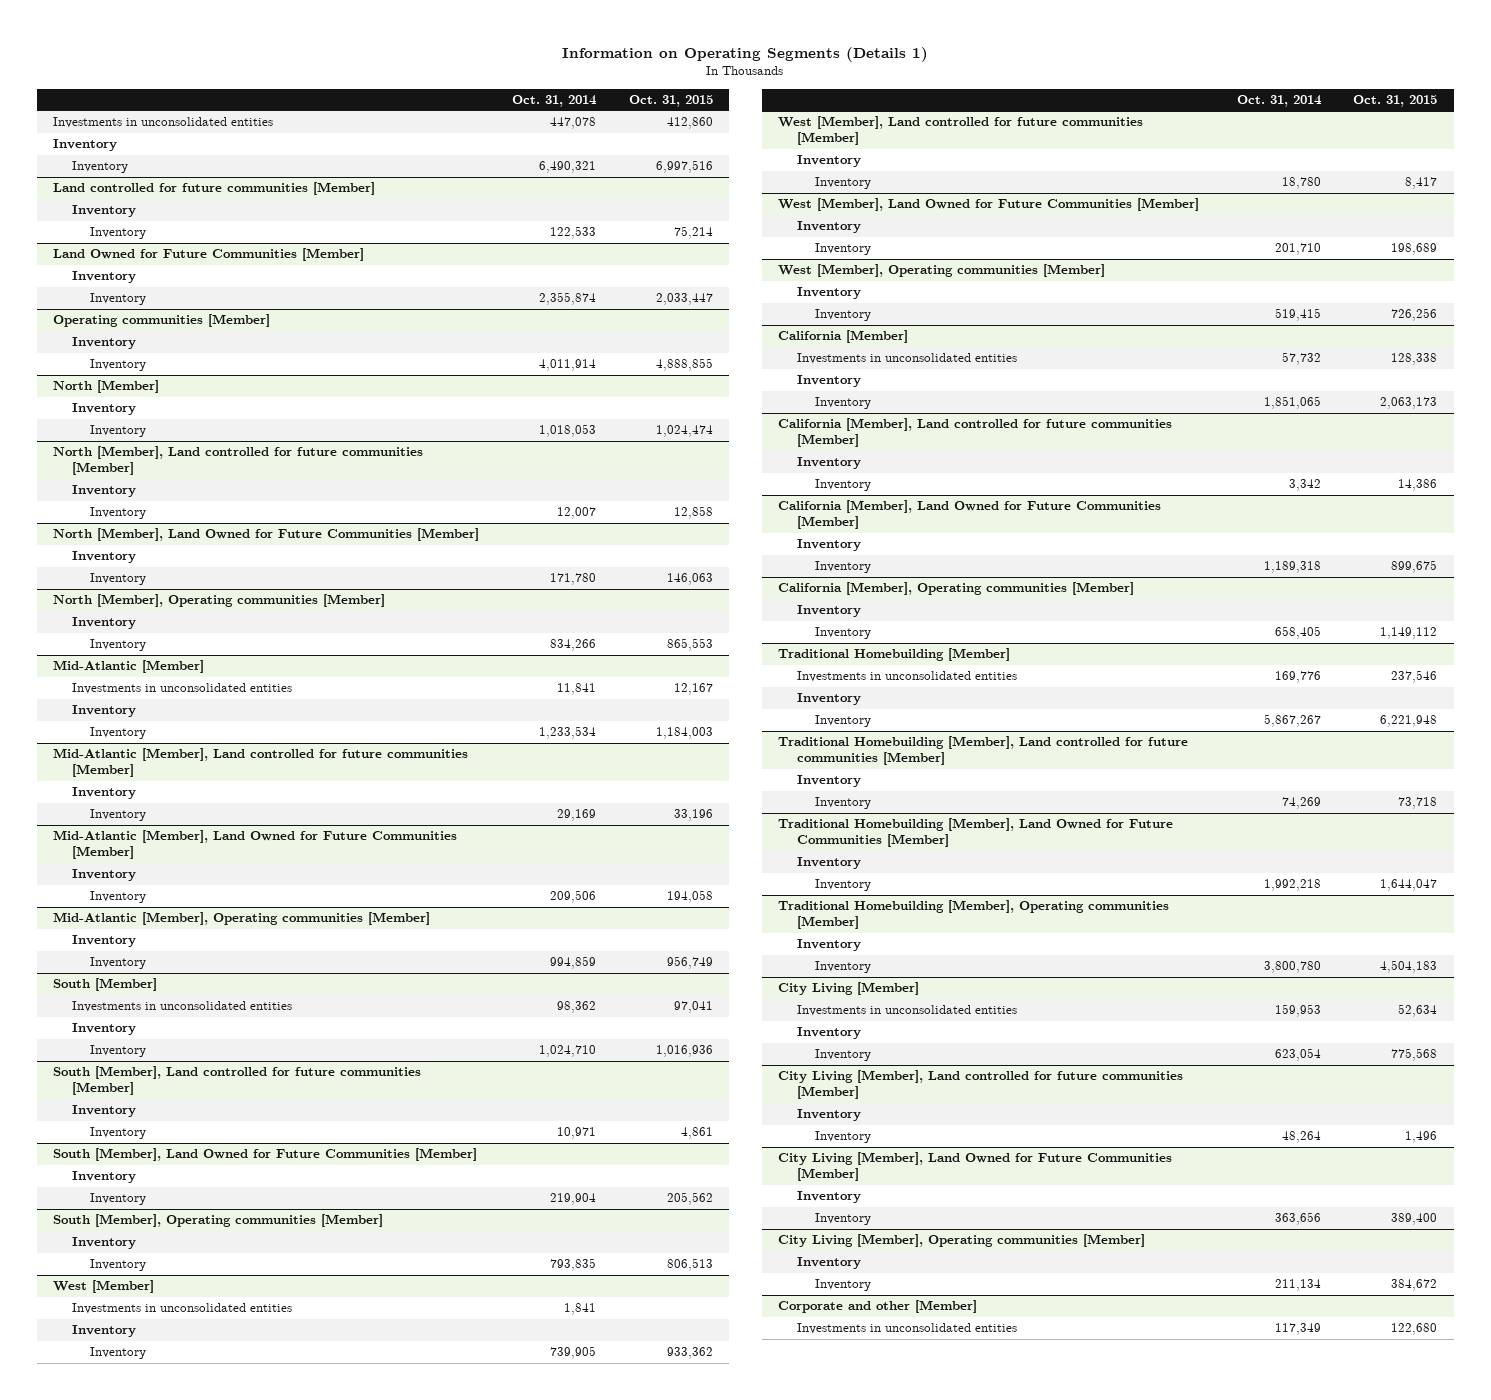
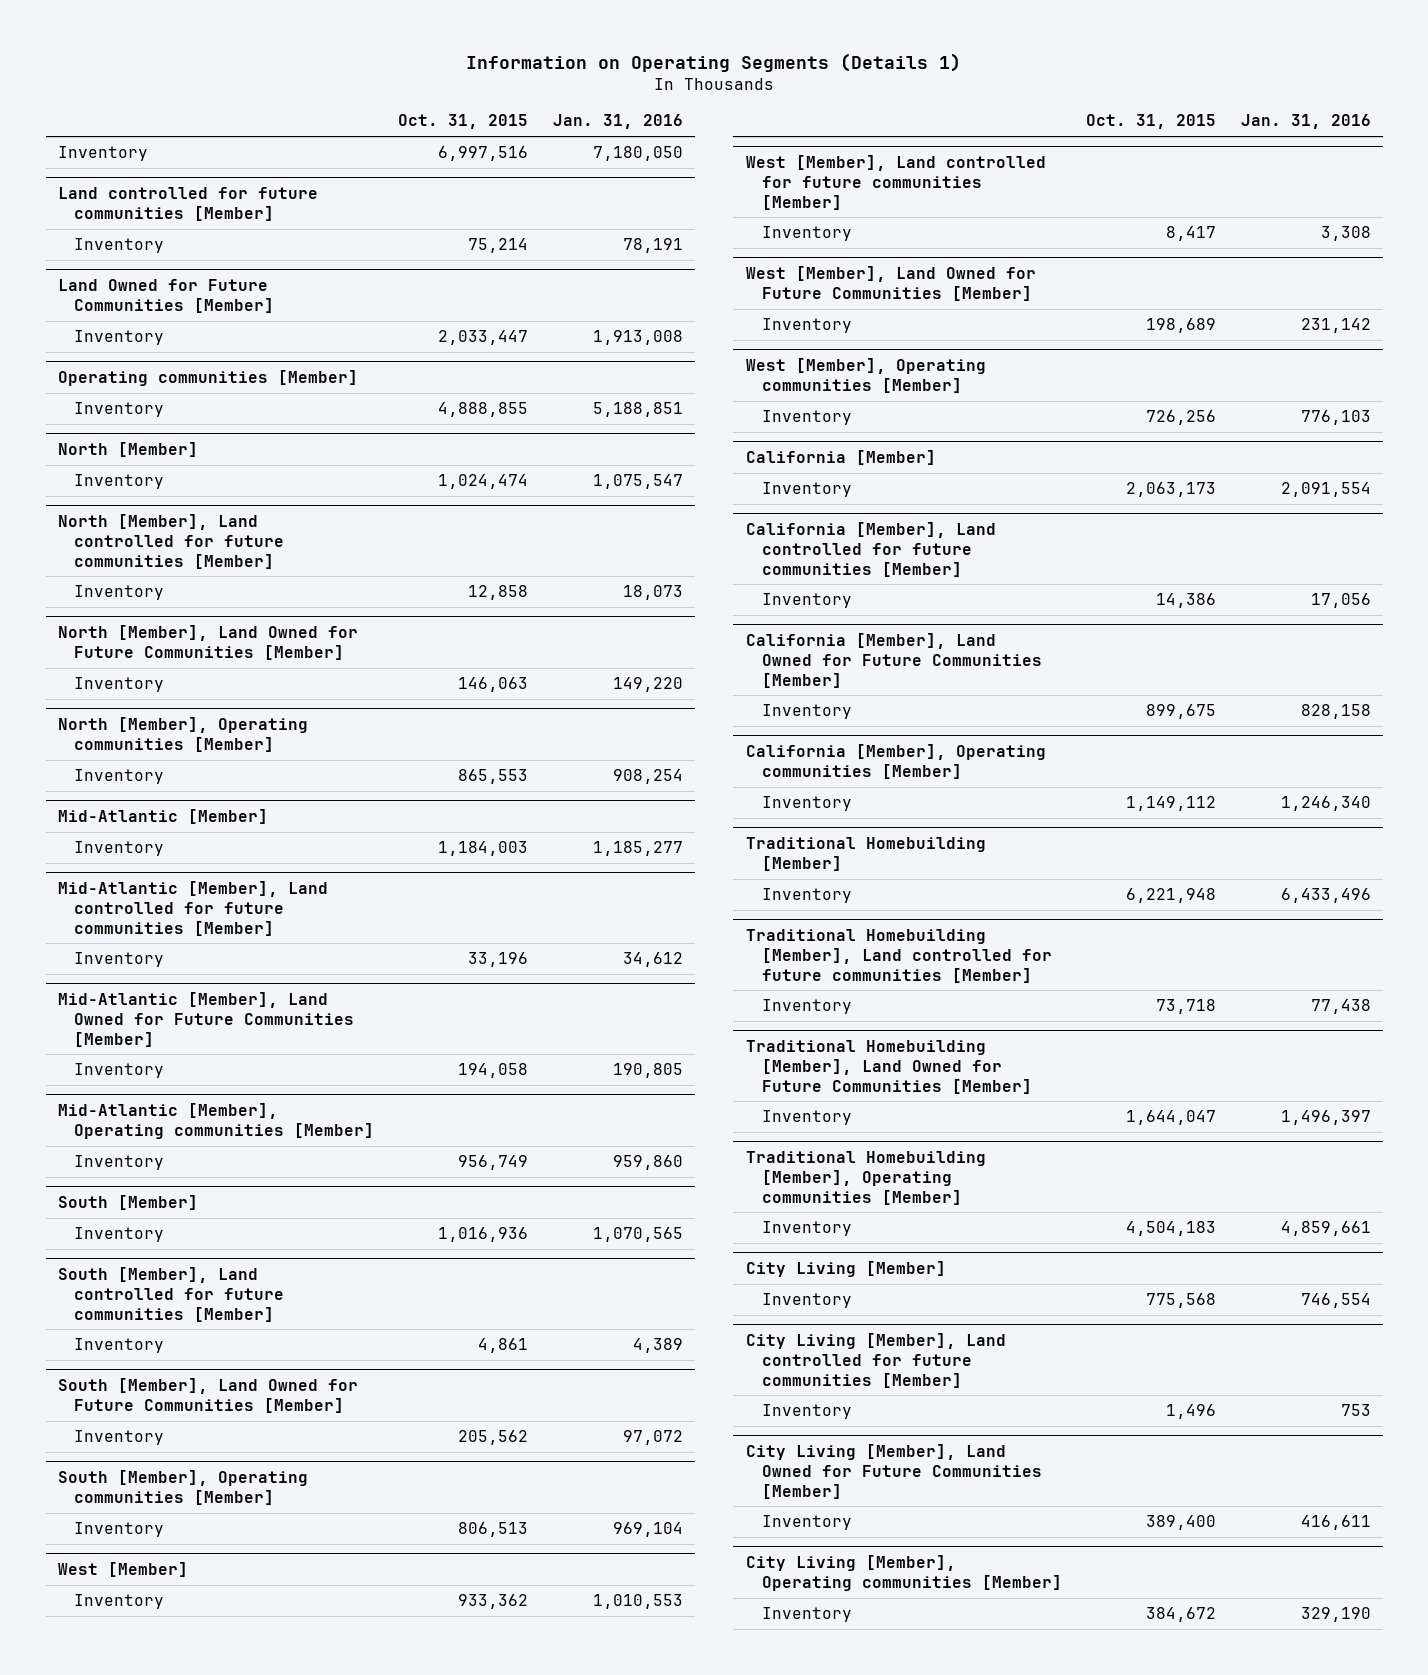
- | Oct. 31, 2014 | Oct. 31, 2015
+ | Oct. 31, 2015 | Jan. 31, 2016
- Investments in unconsolidated entities | 447,078 | 412,860
- Inventory
@ Land controlled for future communities [Member]
- Inventory
@ Land Owned for Future Communities [Member]
- Inventory
@ Operating communities [Member]
- Inventory
@ North [Member]
- Inventory
@ North [Member], Land controlled for future communities [Member]
- Inventory
@ North [Member], Land Owned for Future Communities [Member]
- Inventory
@ North [Member], Operating communities [Member]
- Inventory
@ Mid-Atlantic [Member]
- Investments in unconsolidated entities | 11,841 | 12,167
- Inventory
@ Mid-Atlantic [Member], Land controlled for future communities [Member]
- Inventory
@ Mid-Atlantic [Member], Land Owned for Future Communities [Member]
- Inventory
@ Mid-Atlantic [Member], Operating communities [Member]
- Inventory
@ South [Member]
- Investments in unconsolidated entities | 98,362 | 97,041
- Inventory
@ South [Member], Land controlled for future communities [Member]
- Inventory
@ South [Member], Land Owned for Future Communities [Member]
- Inventory
@ South [Member], Operating communities [Member]
- Inventory
@ West [Member]
- Investments in unconsolidated entities | 1,841 |
- Inventory
@ West [Member], Land controlled for future communities [Member]
- Inventory
@ West [Member], Land Owned for Future Communities [Member]
- Inventory
@ West [Member], Operating communities [Member]
- Inventory
@ California [Member]
- Investments in unconsolidated entities | 57,732 | 128,338
- Inventory
@ California [Member], Land controlled for future communities [Member]
- Inventory
@ California [Member], Land Owned for Future Communities [Member]
- Inventory
@ California [Member], Operating communities [Member]
- Inventory
@ Traditional Homebuilding [Member]
- Investments in unconsolidated entities | 169,776 | 237,546
- Inventory
@ Traditional Homebuilding [Member], Land controlled for future communities [Member]
- Inventory
@ Traditional Homebuilding [Member], Land Owned for Future Communities [Member]
- Inventory
@ Traditional Homebuilding [Member], Operating communities [Member]
- Inventory
@ City Living [Member]
- Investments in unconsolidated entities | 159,953 | 52,634
- Inventory
@ City Living [Member], Land controlled for future communities [Member]
- Inventory
@ City Living [Member], Land Owned for Future Communities [Member]
- Inventory
@ City Living [Member], Operating communities [Member]
- Inventory
- Corporate and other [Member]
- Investments in unconsolidated entities | 117,349 | 122,680

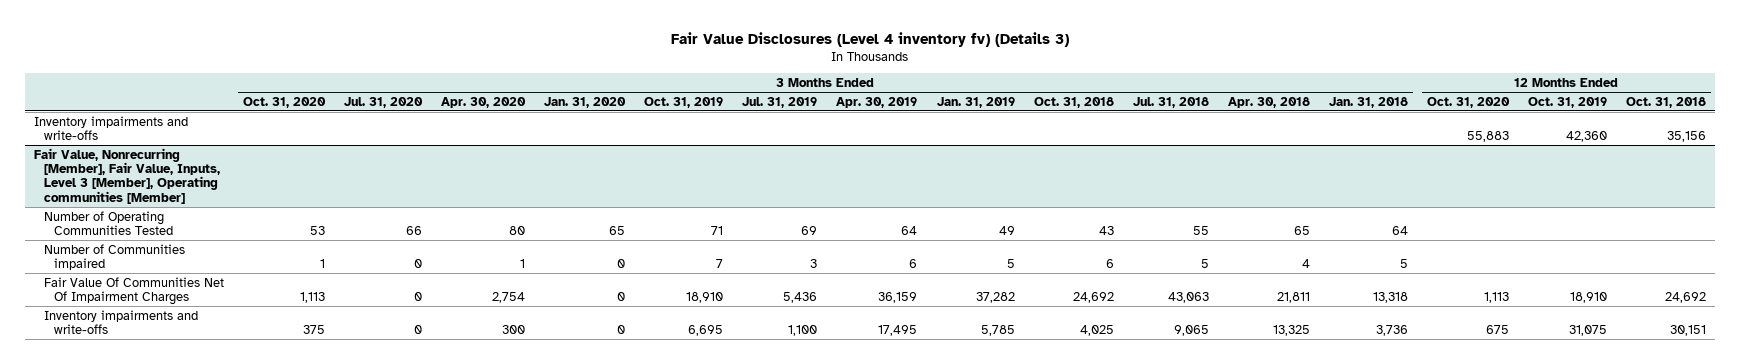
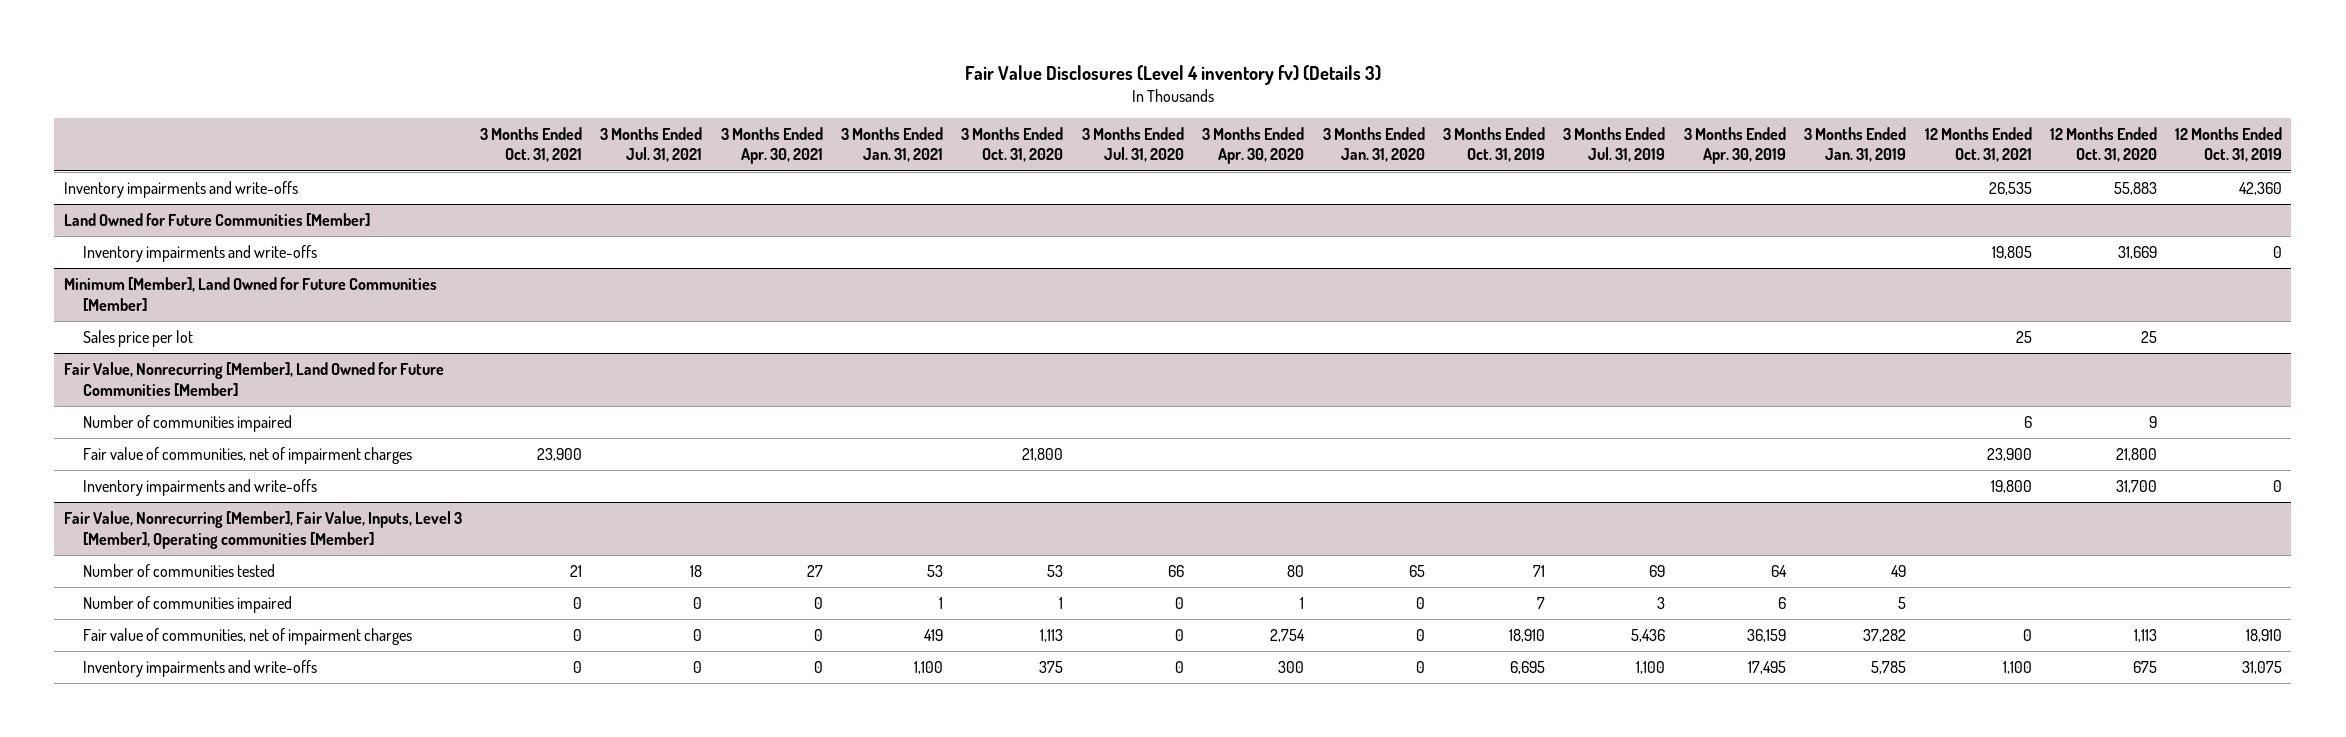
- | 3 Months Ended Oct. 31, 2020 | 3 Months Ended Jul. 31, 2020 | 3 Months Ended Apr. 30, 2020 | 3 Months Ended Jan. 31, 2020 | 3 Months Ended Oct. 31, 2019 | 3 Months Ended Jul. 31, 2019 | 3 Months Ended Apr. 30, 2019 | 3 Months Ended Jan. 31, 2019 | 3 Months Ended Oct. 31, 2018 | 3 Months Ended Jul. 31, 2018 | 3 Months Ended Apr. 30, 2018 | 3 Months Ended Jan. 31, 2018 | 12 Months Ended Oct. 31, 2020 | 12 Months Ended Oct. 31, 2019 | 12 Months Ended Oct. 31, 2018
+ | 3 Months Ended Oct. 31, 2021 | 3 Months Ended Jul. 31, 2021 | 3 Months Ended Apr. 30, 2021 | 3 Months Ended Jan. 31, 2021 | 3 Months Ended Oct. 31, 2020 | 3 Months Ended Jul. 31, 2020 | 3 Months Ended Apr. 30, 2020 | 3 Months Ended Jan. 31, 2020 | 3 Months Ended Oct. 31, 2019 | 3 Months Ended Jul. 31, 2019 | 3 Months Ended Apr. 30, 2019 | 3 Months Ended Jan. 31, 2019 | 12 Months Ended Oct. 31, 2021 | 12 Months Ended Oct. 31, 2020 | 12 Months Ended Oct. 31, 2019
+ Land Owned for Future Communities [Member]
+ Inventory impairments and write-offs | | | | | | | | | | | | | 19,805 | 31,669 | 0
+ Minimum [Member], Land Owned for Future Communities [Member]
+ Sales price per lot | | | | | | | | | | | | | 25 | 25 |
+ Fair Value, Nonrecurring [Member], Land Owned for Future Communities [Member]
+ Number of communities impaired | | | | | | | | | | | | | 6 | 9 |
+ Fair value of communities, net of impairment charges | 23,900 | | | | 21,800 | | | | | | | | 23,900 | 21,800 |
+ Inventory impairments and write-offs | | | | | | | | | | | | | 19,800 | 31,700 | 0
@ Fair Value, Nonrecurring [Member], Fair Value, Inputs, Level 3 [Member], Operating communities [Member]
- Number of Operating Communities Tested | 53 | 66 | 80 | 65 | 71 | 69 | 64 | 49 | 43 | 55 | 65 | 64 | | |
- Number of Communities impaired | 1 | 0 | 1 | 0 | 7 | 3 | 6 | 5 | 6 | 5 | 4 | 5 | | |
- Fair Value Of Communities Net Of Impairment Charges | 1,113 | 0 | 2,754 | 0 | 18,910 | 5,436 | 36,159 | 37,282 | 24,692 | 43,063 | 21,811 | 13,318 | 1,113 | 18,910 | 24,692
+ Number of communities tested | 21 | 18 | 27 | 53 | 53 | 66 | 80 | 65 | 71 | 69 | 64 | 49 | | |
+ Number of communities impaired | 0 | 0 | 0 | 1 | 1 | 0 | 1 | 0 | 7 | 3 | 6 | 5 | | |
+ Fair value of communities, net of impairment charges | 0 | 0 | 0 | 419 | 1,113 | 0 | 2,754 | 0 | 18,910 | 5,436 | 36,159 | 37,282 | 0 | 1,113 | 18,910

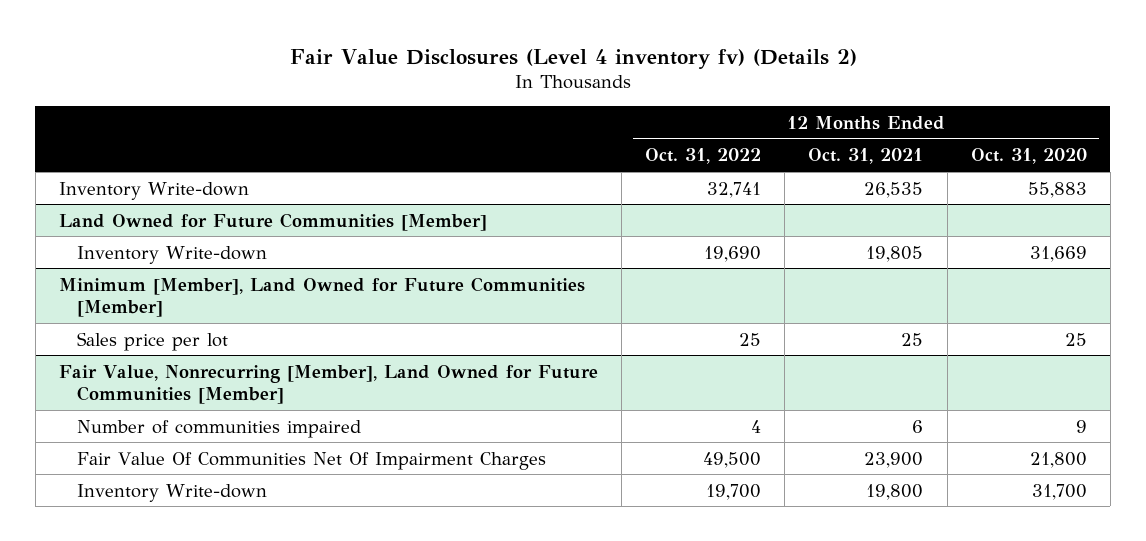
- Fair Value Disclosures (Level 4 inventory fv) (Details 3)
+ Fair Value Disclosures (Level 4 inventory fv) (Details 2)
- | 3 Months Ended Oct. 31, 2021 | 3 Months Ended Jul. 31, 2021 | 3 Months Ended Apr. 30, 2021 | 3 Months Ended Jan. 31, 2021 | 3 Months Ended Oct. 31, 2020 | 3 Months Ended Jul. 31, 2020 | 3 Months Ended Apr. 30, 2020 | 3 Months Ended Jan. 31, 2020 | 3 Months Ended Oct. 31, 2019 | 3 Months Ended Jul. 31, 2019 | 3 Months Ended Apr. 30, 2019 | 3 Months Ended Jan. 31, 2019 | 12 Months Ended Oct. 31, 2021 | 12 Months Ended Oct. 31, 2020 | 12 Months Ended Oct. 31, 2019
+ | 12 Months Ended Oct. 31, 2022 | 12 Months Ended Oct. 31, 2021 | 12 Months Ended Oct. 31, 2020
- Inventory impairments and write-offs | | | | | | | | | | | | | 26,535 | 55,883 | 42,360
+ Inventory Write-down | 32,741 | 26,535 | 55,883
@ Land Owned for Future Communities [Member]
- Inventory impairments and write-offs | | | | | | | | | | | | | 19,805 | 31,669 | 0
+ Inventory Write-down | 19,690 | 19,805 | 31,669
@ Fair Value, Nonrecurring [Member], Land Owned for Future Communities [Member]
- Fair value of communities, net of impairment charges | 23,900 | | | | 21,800 | | | | | | | | 23,900 | 21,800 |
- Inventory impairments and write-offs | | | | | | | | | | | | | 19,800 | 31,700 | 0
- Fair Value, Nonrecurring [Member], Fair Value, Inputs, Level 3 [Member], Operating communities [Member]
- Number of communities tested | 21 | 18 | 27 | 53 | 53 | 66 | 80 | 65 | 71 | 69 | 64 | 49 | | |
- Number of communities impaired | 0 | 0 | 0 | 1 | 1 | 0 | 1 | 0 | 7 | 3 | 6 | 5 | | |
- Fair value of communities, net of impairment charges | 0 | 0 | 0 | 419 | 1,113 | 0 | 2,754 | 0 | 18,910 | 5,436 | 36,159 | 37,282 | 0 | 1,113 | 18,910
- Inventory impairments and write-offs | 0 | 0 | 0 | 1,100 | 375 | 0 | 300 | 0 | 6,695 | 1,100 | 17,495 | 5,785 | 1,100 | 675 | 31,075
@ Fair Value, Nonrecurring [Member], Land Owned for Future Communities [Member]
+ Fair Value Of Communities Net Of Impairment Charges | 49,500 | 23,900 | 21,800
+ Inventory Write-down | 19,700 | 19,800 | 31,700

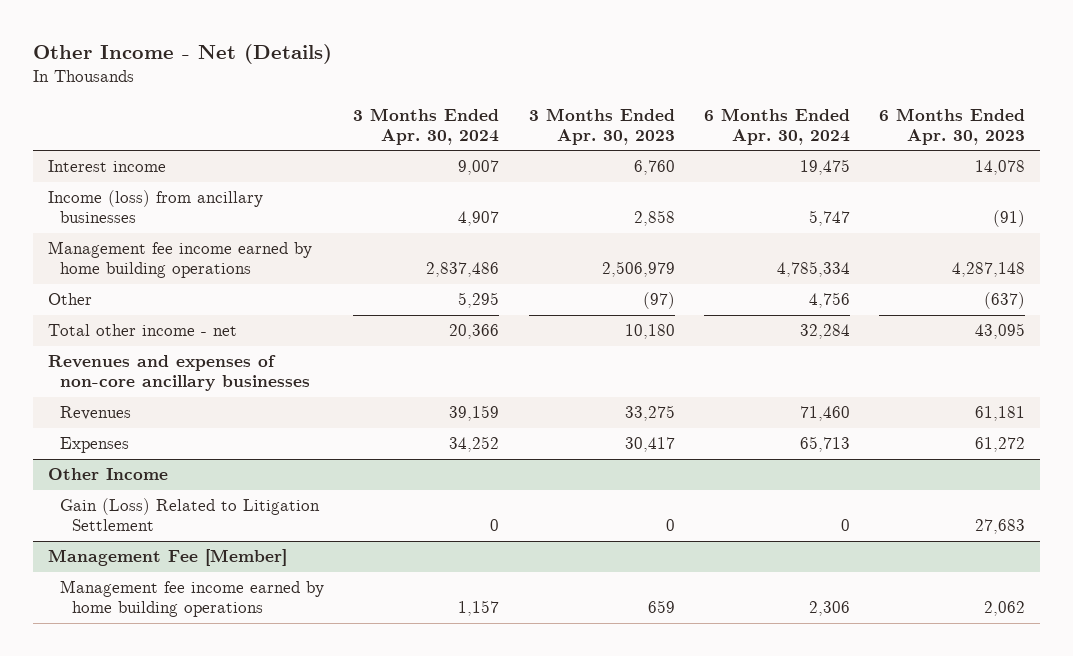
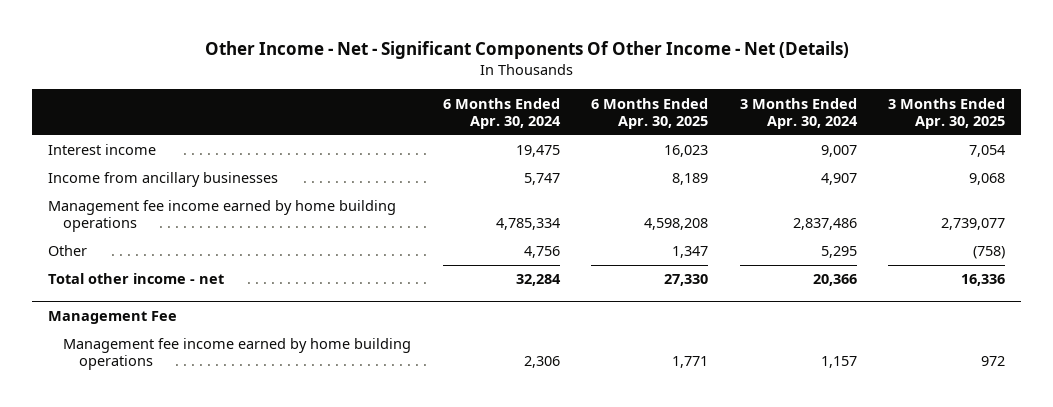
- Other Income - Net (Details)
+ Other Income - Net - Significant Components Of Other Income - Net (Details)
- | 3 Months Ended Apr. 30, 2024 | 3 Months Ended Apr. 30, 2023 | 6 Months Ended Apr. 30, 2024 | 6 Months Ended Apr. 30, 2023
+ | 6 Months Ended Apr. 30, 2024 | 6 Months Ended Apr. 30, 2025 | 3 Months Ended Apr. 30, 2024 | 3 Months Ended Apr. 30, 2025
- Income (loss) from ancillary businesses | 4,907 | 2,858 | 5,747 | (91)
+ Income from ancillary businesses | 5,747 | 8,189 | 4,907 | 9,068
- Revenues and expenses of non-core ancillary businesses
- Revenues | 39,159 | 33,275 | 71,460 | 61,181
- Expenses | 34,252 | 30,417 | 65,713 | 61,272
- Other Income
- Gain (Loss) Related to Litigation Settlement | 0 | 0 | 0 | 27,683
- Management Fee [Member]
+ Management Fee

